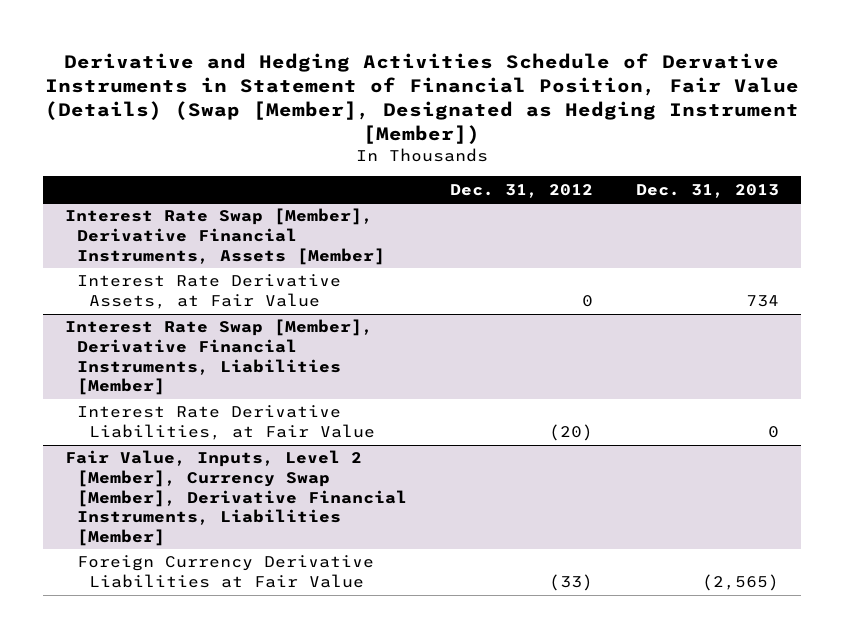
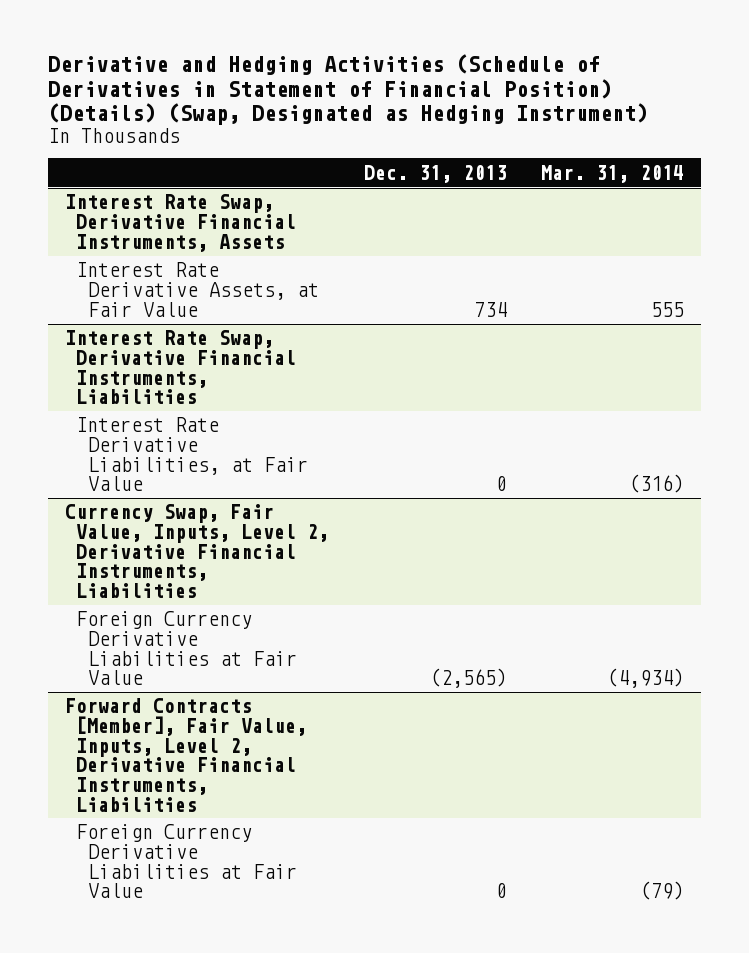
- Derivative and Hedging Activities Schedule of Dervative Instruments in Statement of Financial Position, Fair Value (Details) (Swap [Member], Designated as Hedging Instrument [Member])
+ Derivative and Hedging Activities (Schedule of Derivatives in Statement of Financial Position) (Details) (Swap, Designated as Hedging Instrument)
- | Dec. 31, 2012 | Dec. 31, 2013
+ | Dec. 31, 2013 | Mar. 31, 2014
- Interest Rate Swap [Member], Derivative Financial Instruments, Assets [Member]
+ Interest Rate Swap, Derivative Financial Instruments, Assets
- Interest Rate Swap [Member], Derivative Financial Instruments, Liabilities [Member]
+ Interest Rate Swap, Derivative Financial Instruments, Liabilities
- Fair Value, Inputs, Level 2 [Member], Currency Swap [Member], Derivative Financial Instruments, Liabilities [Member]
+ Currency Swap, Fair Value, Inputs, Level 2, Derivative Financial Instruments, Liabilities
+ Forward Contracts [Member], Fair Value, Inputs, Level 2, Derivative Financial Instruments, Liabilities
+ Foreign Currency Derivative Liabilities at Fair Value | 0 | (79)

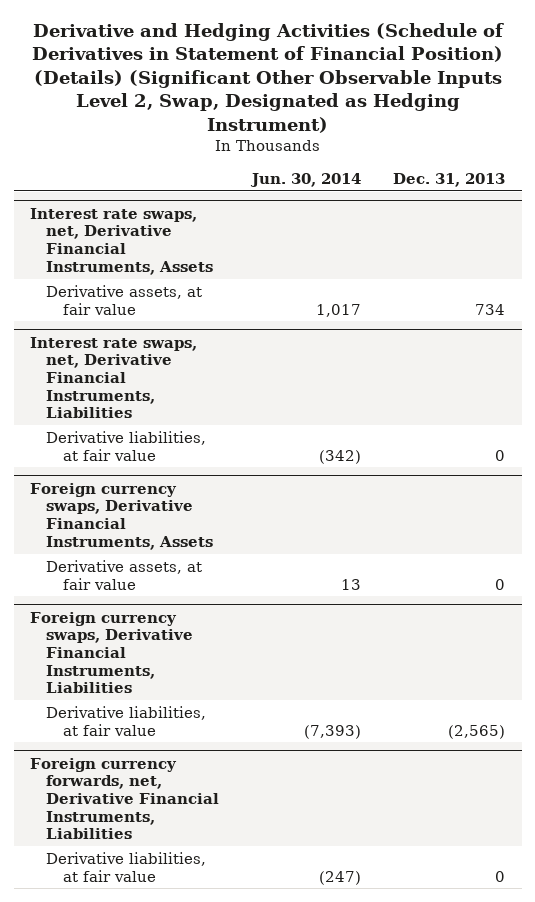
- Derivative and Hedging Activities (Schedule of Derivatives in Statement of Financial Position) (Details) (Swap, Designated as Hedging Instrument)
+ Derivative and Hedging Activities (Schedule of Derivatives in Statement of Financial Position) (Details) (Significant Other Observable Inputs Level 2, Swap, Designated as Hedging Instrument)
- | Dec. 31, 2013 | Mar. 31, 2014
+ | Jun. 30, 2014 | Dec. 31, 2013
- Interest Rate Swap, Derivative Financial Instruments, Assets
- Interest Rate Derivative Assets, at Fair Value | 734 | 555
- Interest Rate Swap, Derivative Financial Instruments, Liabilities
- Interest Rate Derivative Liabilities, at Fair Value | 0 | (316)
- Currency Swap, Fair Value, Inputs, Level 2, Derivative Financial Instruments, Liabilities
- Foreign Currency Derivative Liabilities at Fair Value | (2,565) | (4,934)
- Forward Contracts [Member], Fair Value, Inputs, Level 2, Derivative Financial Instruments, Liabilities
- Foreign Currency Derivative Liabilities at Fair Value | 0 | (79)
+ Interest rate swaps, net, Derivative Financial Instruments, Assets
+ Derivative assets, at fair value | 1,017 | 734
+ Interest rate swaps, net, Derivative Financial Instruments, Liabilities
+ Derivative liabilities, at fair value | (342) | 0
+ Foreign currency swaps, Derivative Financial Instruments, Assets
+ Derivative assets, at fair value | 13 | 0
+ Foreign currency swaps, Derivative Financial Instruments, Liabilities
+ Derivative liabilities, at fair value | (7,393) | (2,565)
+ Foreign currency forwards, net, Derivative Financial Instruments, Liabilities
+ Derivative liabilities, at fair value | (247) | 0

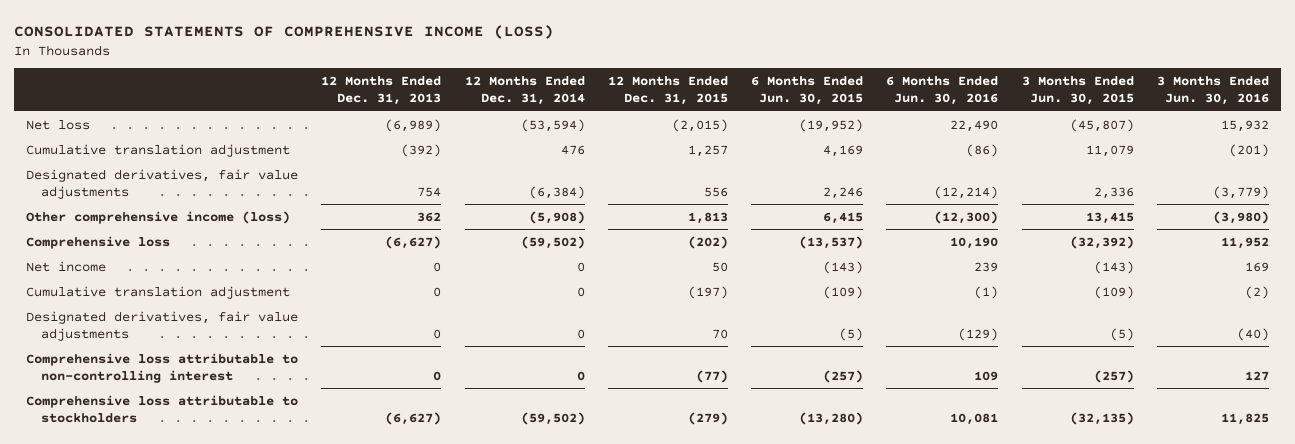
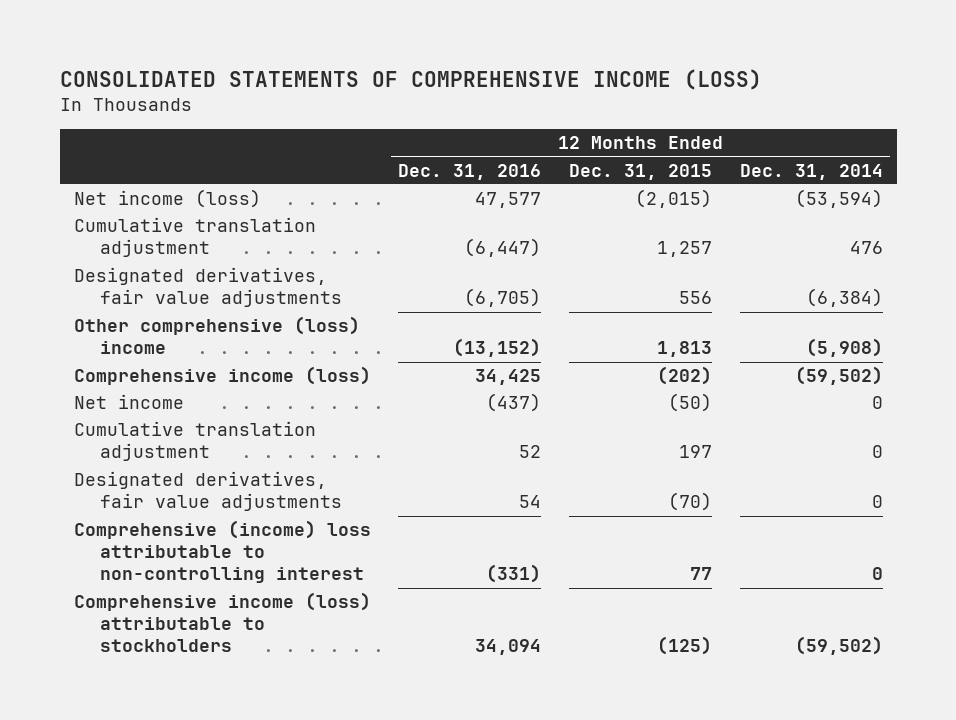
- | 12 Months Ended Dec. 31, 2013 | 12 Months Ended Dec. 31, 2014 | 12 Months Ended Dec. 31, 2015 | 6 Months Ended Jun. 30, 2015 | 6 Months Ended Jun. 30, 2016 | 3 Months Ended Jun. 30, 2015 | 3 Months Ended Jun. 30, 2016
+ | 12 Months Ended Dec. 31, 2016 | 12 Months Ended Dec. 31, 2015 | 12 Months Ended Dec. 31, 2014
- Net loss | (6,989) | (53,594) | (2,015) | (19,952) | 22,490 | (45,807) | 15,932
+ Net income (loss) | 47,577 | (2,015) | (53,594)
- Other comprehensive income (loss) | 362 | (5,908) | 1,813 | 6,415 | (12,300) | 13,415 | (3,980)
- Comprehensive loss | (6,627) | (59,502) | (202) | (13,537) | 10,190 | (32,392) | 11,952
- Net income | 0 | 0 | 50 | (143) | 239 | (143) | 169
- Cumulative translation adjustment | 0 | 0 | (197) | (109) | (1) | (109) | (2)
- Designated derivatives, fair value adjustments | 0 | 0 | 70 | (5) | (129) | (5) | (40)
- Comprehensive loss attributable to non-controlling interest | 0 | 0 | (77) | (257) | 109 | (257) | 127
- Comprehensive loss attributable to stockholders | (6,627) | (59,502) | (279) | (13,280) | 10,081 | (32,135) | 11,825
+ Other comprehensive (loss) income | (13,152) | 1,813 | (5,908)
+ Comprehensive income (loss) | 34,425 | (202) | (59,502)
+ Net income | (437) | (50) | 0
+ Cumulative translation adjustment | 52 | 197 | 0
+ Designated derivatives, fair value adjustments | 54 | (70) | 0
+ Comprehensive (income) loss attributable to non-controlling interest | (331) | 77 | 0
+ Comprehensive income (loss) attributable to stockholders | 34,094 | (125) | (59,502)

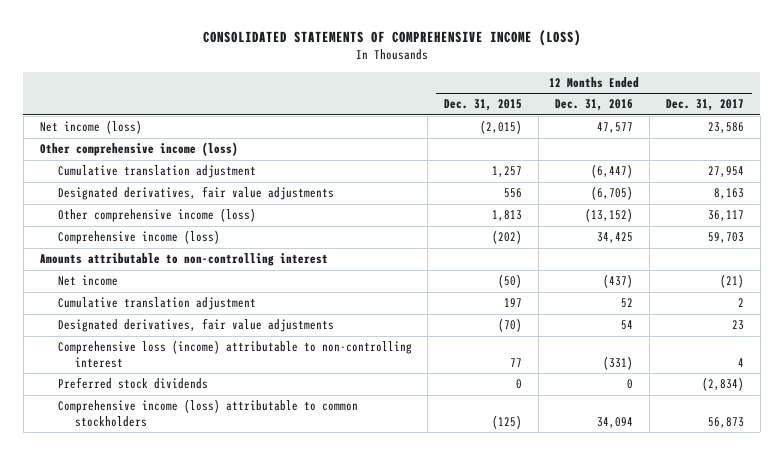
- | 12 Months Ended Dec. 31, 2016 | 12 Months Ended Dec. 31, 2015 | 12 Months Ended Dec. 31, 2014
+ | 12 Months Ended Dec. 31, 2015 | 12 Months Ended Dec. 31, 2016 | 12 Months Ended Dec. 31, 2017
+ Other comprehensive income (loss)
- Other comprehensive (loss) income | (13,152) | 1,813 | (5,908)
+ Other comprehensive income (loss) | 1,813 | (13,152) | 36,117
+ Amounts attributable to non-controlling interest
- Comprehensive (income) loss attributable to non-controlling interest | (331) | 77 | 0
- Comprehensive income (loss) attributable to stockholders | 34,094 | (125) | (59,502)
+ Comprehensive loss (income) attributable to non-controlling interest | 77 | (331) | 4
+ Preferred stock dividends | 0 | 0 | (2,834)
+ Comprehensive income (loss) attributable to common stockholders | (125) | 34,094 | 56,873

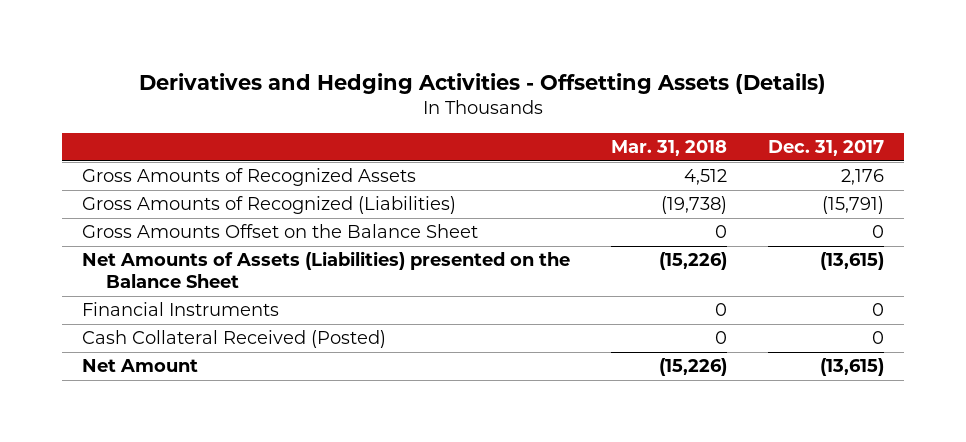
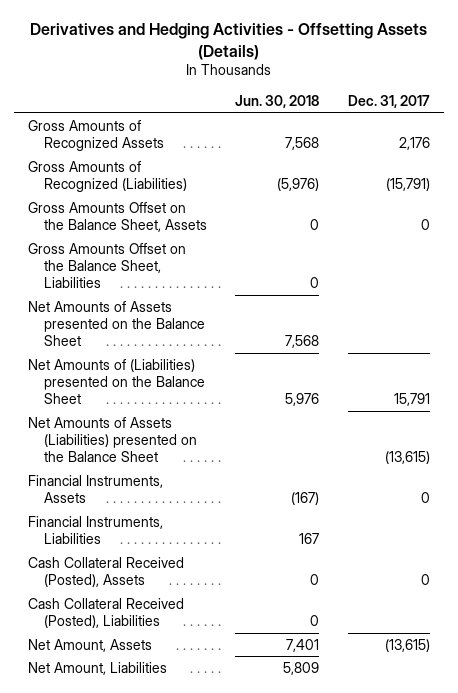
- | Mar. 31, 2018 | Dec. 31, 2017
+ | Jun. 30, 2018 | Dec. 31, 2017
- Gross Amounts Offset on the Balance Sheet | 0 | 0
+ Gross Amounts Offset on the Balance Sheet, Assets | 0 | 0
+ Gross Amounts Offset on the Balance Sheet, Liabilities | 0 |
+ Net Amounts of Assets presented on the Balance Sheet | 7,568 |
+ Net Amounts of (Liabilities) presented on the Balance Sheet | 5,976 | 15,791
- Financial Instruments | 0 | 0
- Cash Collateral Received (Posted) | 0 | 0
- Net Amount | (15,226) | (13,615)
+ Financial Instruments, Assets | (167) | 0
+ Financial Instruments, Liabilities | 167 |
+ Cash Collateral Received (Posted), Assets | 0 | 0
+ Cash Collateral Received (Posted), Liabilities | 0 |
+ Net Amount, Assets | 7,401 | (13,615)
+ Net Amount, Liabilities | 5,809 |

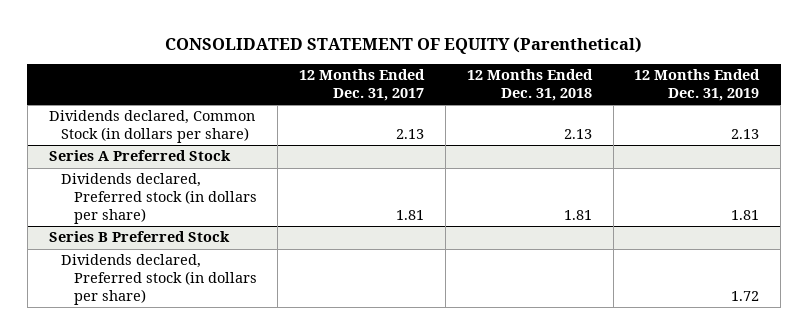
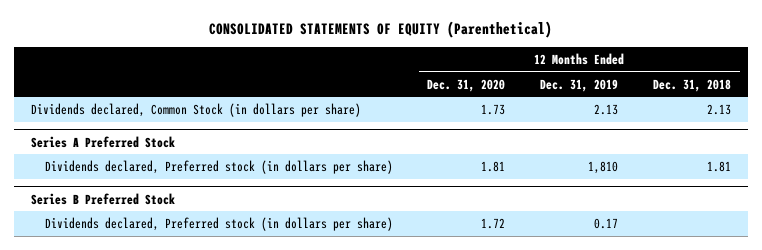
- CONSOLIDATED STATEMENT OF EQUITY (Parenthetical)
+ CONSOLIDATED STATEMENTS OF EQUITY (Parenthetical)
- | 12 Months Ended Dec. 31, 2017 | 12 Months Ended Dec. 31, 2018 | 12 Months Ended Dec. 31, 2019
+ | 12 Months Ended Dec. 31, 2020 | 12 Months Ended Dec. 31, 2019 | 12 Months Ended Dec. 31, 2018
@ Series A Preferred Stock
- Dividends declared, Preferred stock (in dollars per share) | 1.81 | 1.81 | 1.81
+ Dividends declared, Preferred stock (in dollars per share) | 1.81 | 1,810 | 1.81
@ Series B Preferred Stock
- Dividends declared, Preferred stock (in dollars per share) | | | 1.72
+ Dividends declared, Preferred stock (in dollars per share) | 1.72 | 0.17 |

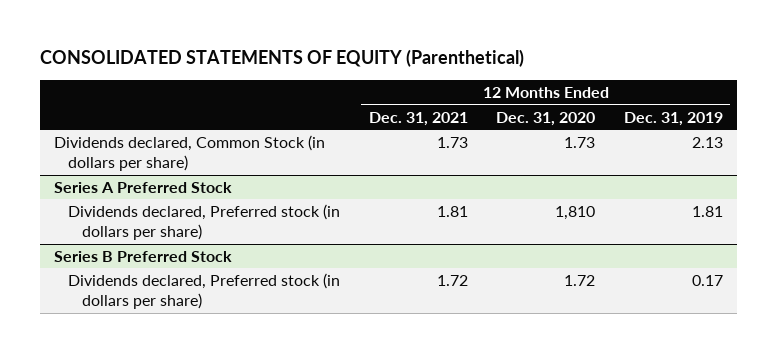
- | 12 Months Ended Dec. 31, 2020 | 12 Months Ended Dec. 31, 2019 | 12 Months Ended Dec. 31, 2018
+ | 12 Months Ended Dec. 31, 2021 | 12 Months Ended Dec. 31, 2020 | 12 Months Ended Dec. 31, 2019
@ Series A Preferred Stock
- Dividends declared, Preferred stock (in dollars per share) | 1.81 | 1,810 | 1.81
+ Dividends declared, Preferred stock (in dollars per share) | 1.81 | 1,810 | 1.81

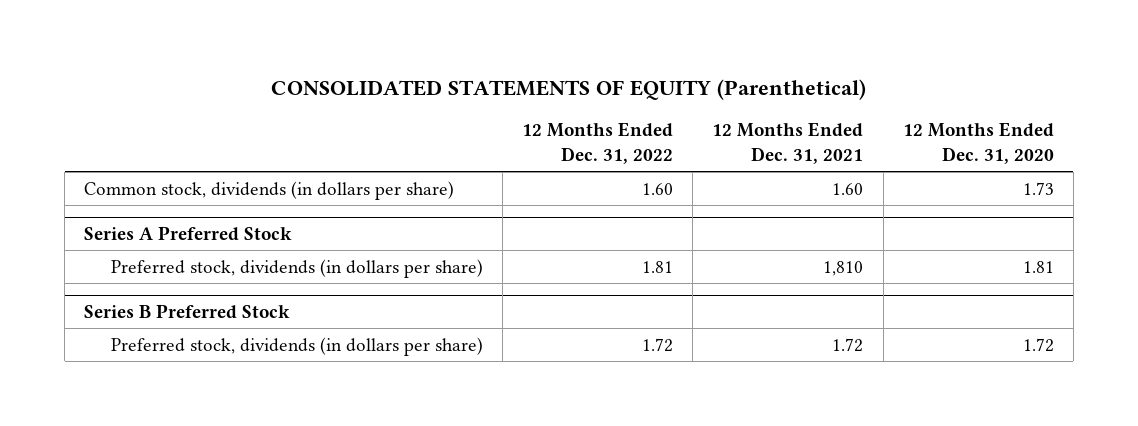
- | 12 Months Ended Dec. 31, 2021 | 12 Months Ended Dec. 31, 2020 | 12 Months Ended Dec. 31, 2019
+ | 12 Months Ended Dec. 31, 2022 | 12 Months Ended Dec. 31, 2021 | 12 Months Ended Dec. 31, 2020
- Dividends declared, Common Stock (in dollars per share) | 1.73 | 1.73 | 2.13
+ Common stock, dividends (in dollars per share) | 1.60 | 1.60 | 1.73
@ Series A Preferred Stock
- Dividends declared, Preferred stock (in dollars per share) | 1.81 | 1,810 | 1.81
+ Preferred stock, dividends (in dollars per share) | 1.81 | 1,810 | 1.81
@ Series B Preferred Stock
- Dividends declared, Preferred stock (in dollars per share) | 1.72 | 1.72 | 0.17
+ Preferred stock, dividends (in dollars per share) | 1.72 | 1.72 | 1.72

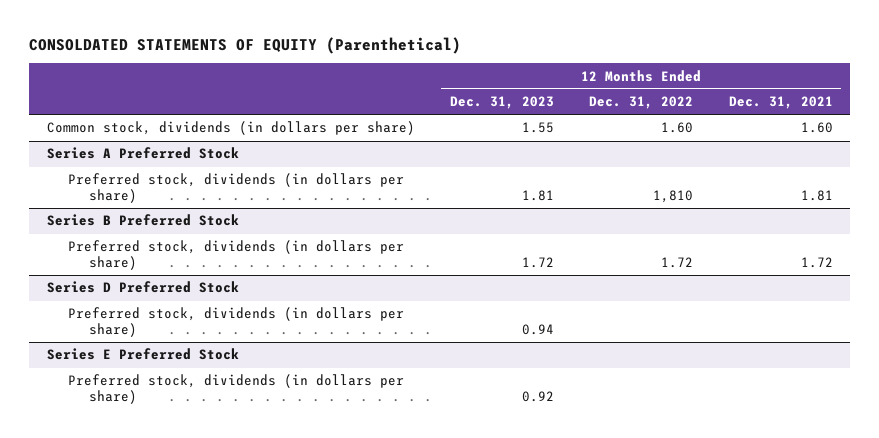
- CONSOLIDATED STATEMENTS OF EQUITY (Parenthetical)
+ CONSOLDATED STATEMENTS OF EQUITY (Parenthetical)
- | 12 Months Ended Dec. 31, 2022 | 12 Months Ended Dec. 31, 2021 | 12 Months Ended Dec. 31, 2020
+ | 12 Months Ended Dec. 31, 2023 | 12 Months Ended Dec. 31, 2022 | 12 Months Ended Dec. 31, 2021
@ Series A Preferred Stock
- Preferred stock, dividends (in dollars per share) | 1.81 | 1,810 | 1.81
+ Preferred stock, dividends (in dollars per share) | 1.81 | 1,810 | 1.81
+ Series D Preferred Stock
+ Preferred stock, dividends (in dollars per share) | 0.94 | |
+ Series E Preferred Stock
+ Preferred stock, dividends (in dollars per share) | 0.92 | |

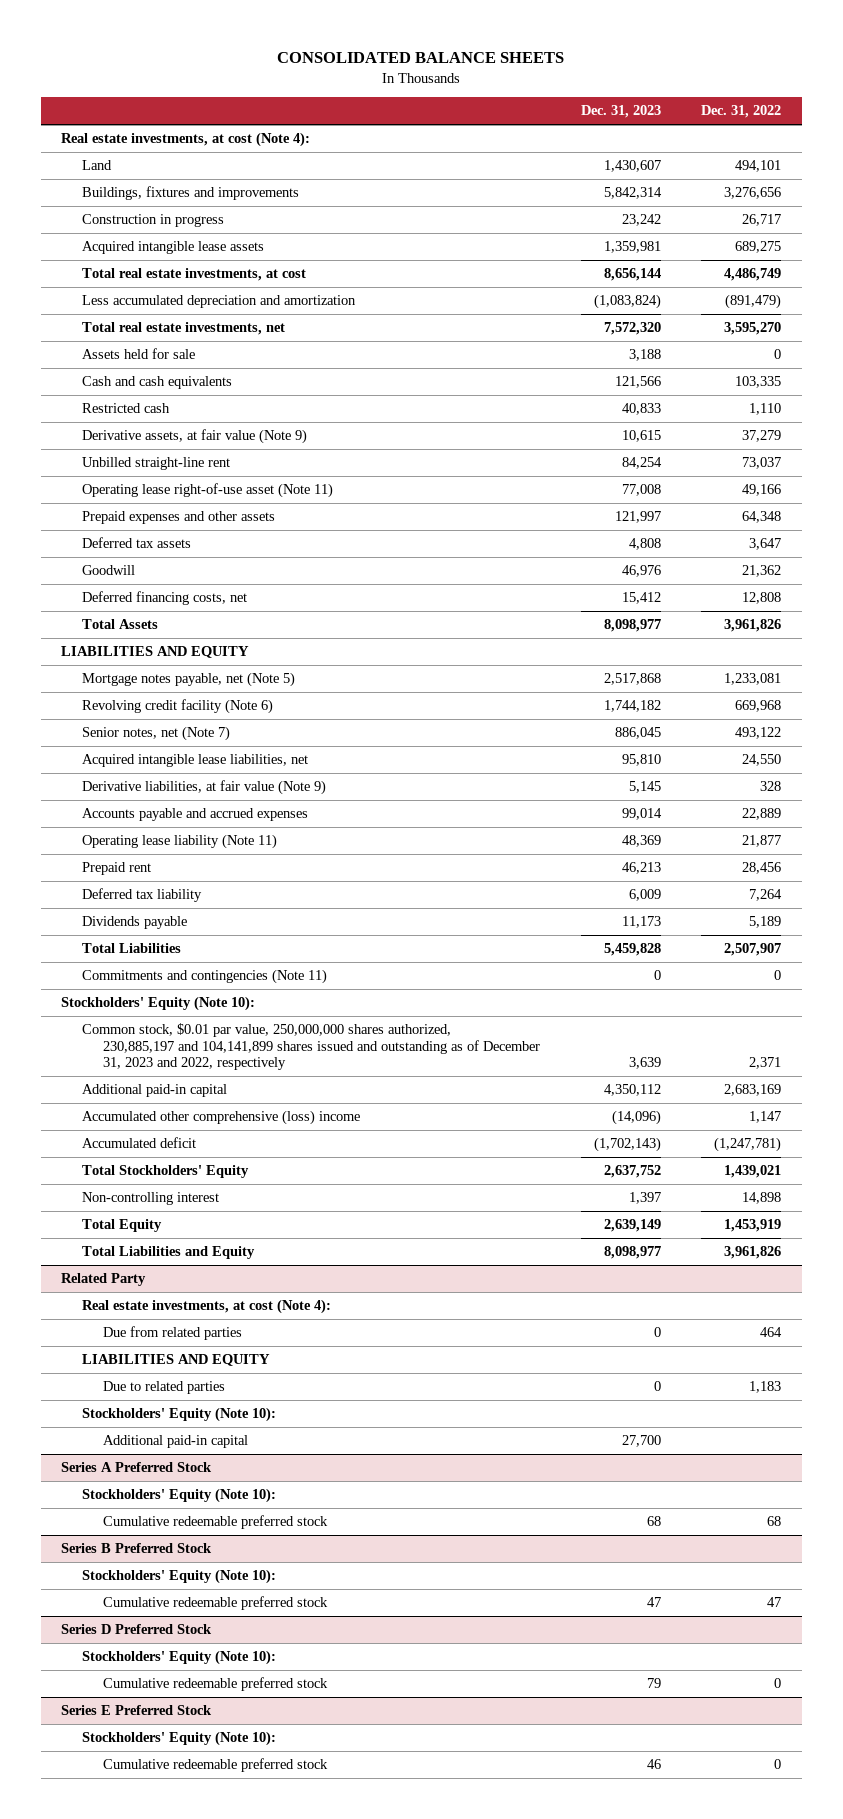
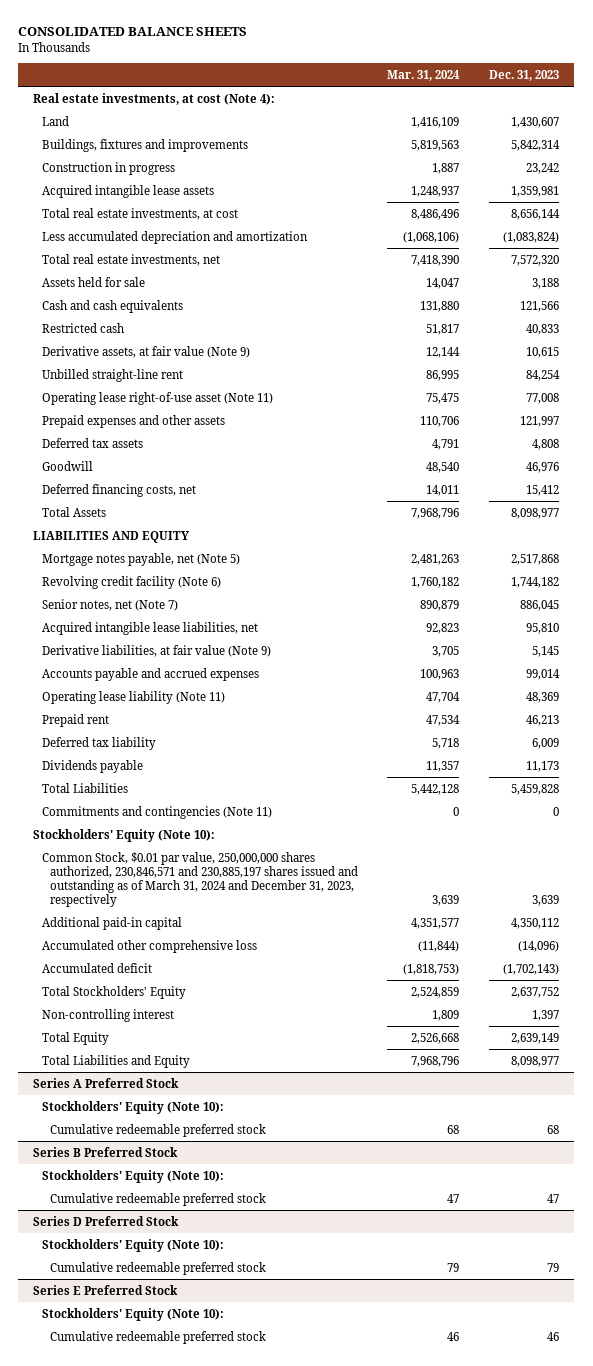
- | Dec. 31, 2023 | Dec. 31, 2022
+ | Mar. 31, 2024 | Dec. 31, 2023
- Common stock, $0.01 par value, 250,000,000 shares authorized, 230,885,197 and 104,141,899 shares issued and outstanding as of December 31, 2023 and 2022, respectively | 3,639 | 2,371
+ Common Stock, $0.01 par value, 250,000,000 shares authorized, 230,846,571 and 230,885,197 shares issued and outstanding as of March 31, 2024 and December 31, 2023, respectively | 3,639 | 3,639
- Accumulated other comprehensive (loss) income | (14,096) | 1,147
+ Accumulated other comprehensive loss | (11,844) | (14,096)
- Related Party
- Real estate investments, at cost (Note 4):
- Due from related parties | 0 | 464
- LIABILITIES AND EQUITY
- Due to related parties | 0 | 1,183
- Stockholders' Equity (Note 10):
- Additional paid-in capital | 27,700 |

